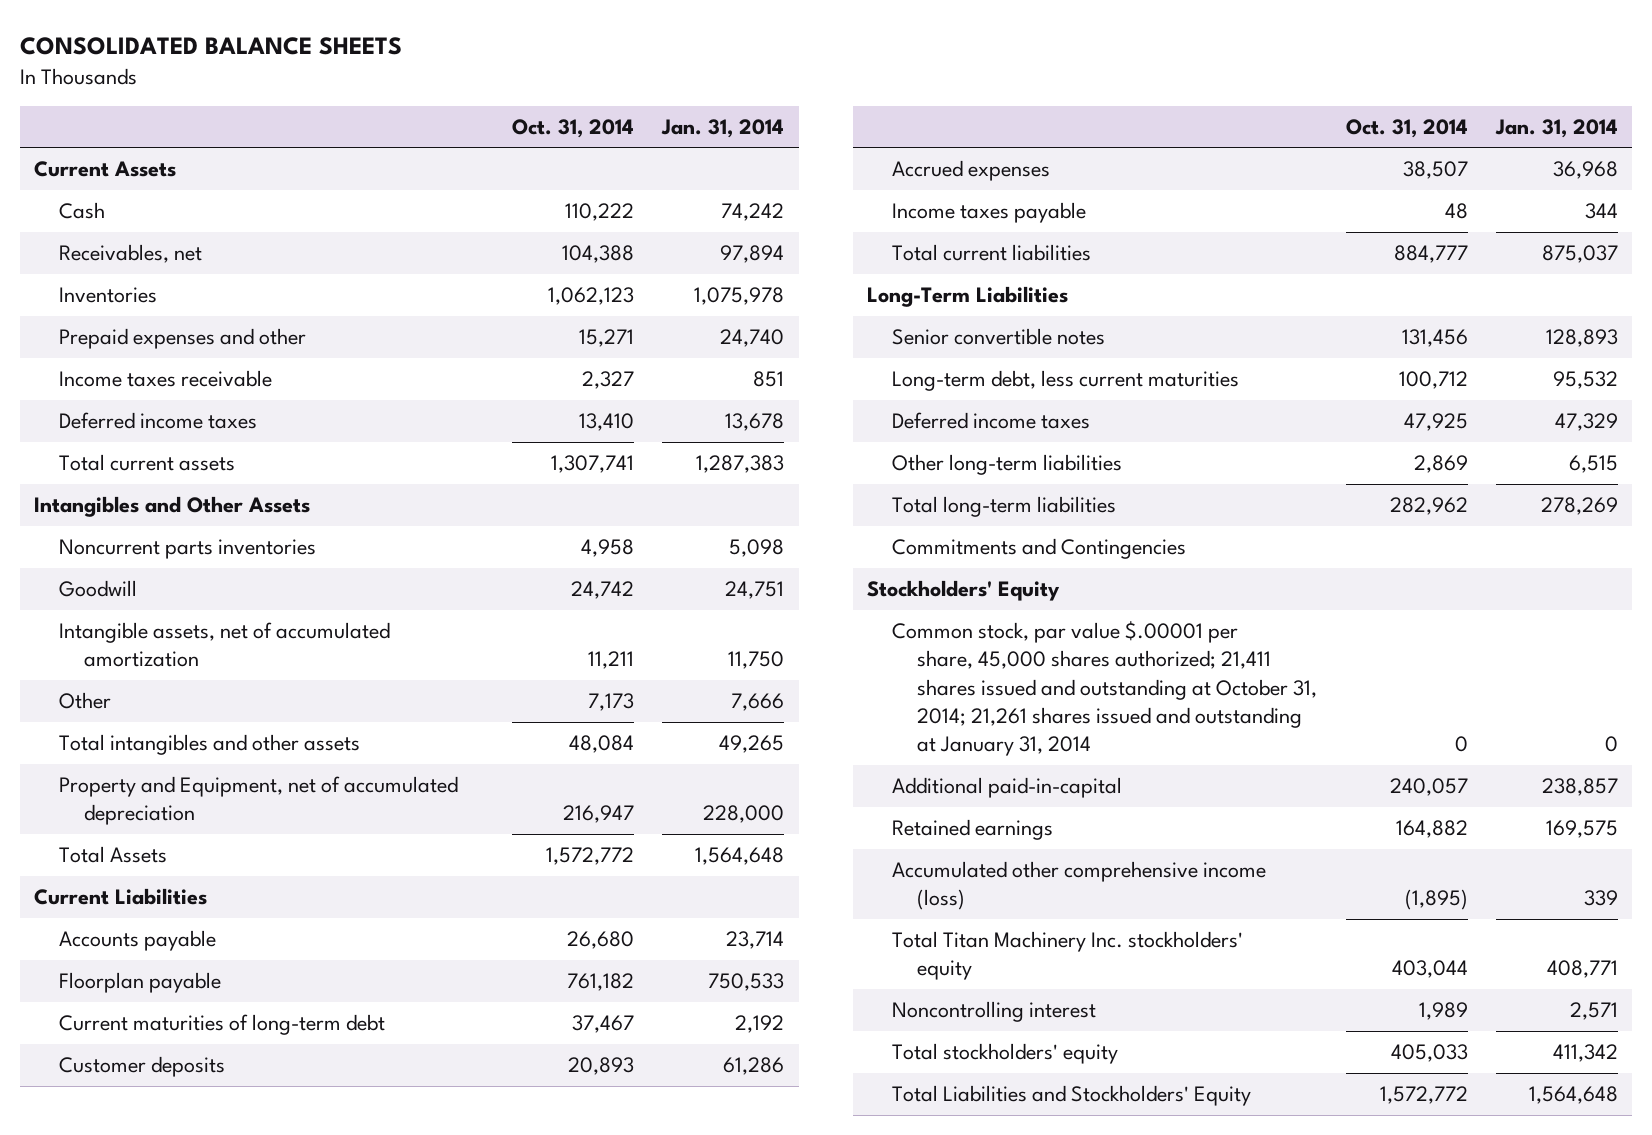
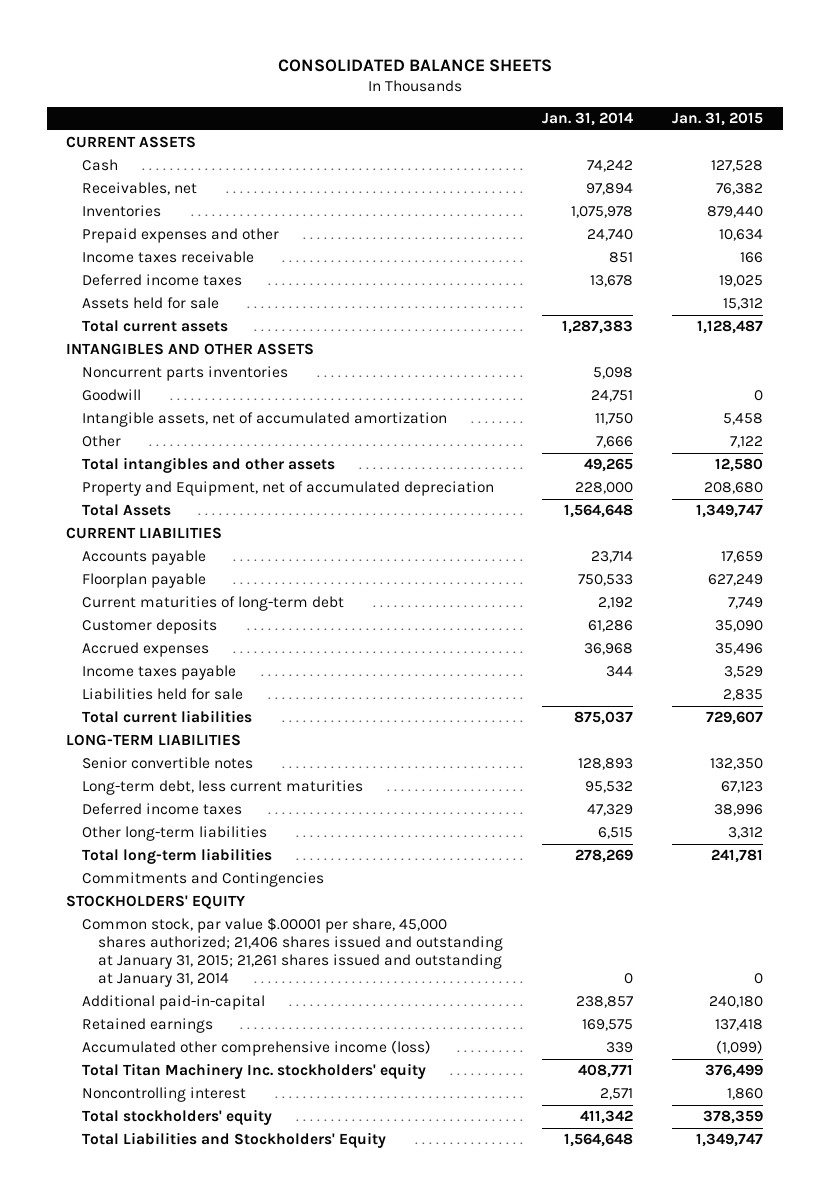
- | Oct. 31, 2014 | Jan. 31, 2014
+ | Jan. 31, 2014 | Jan. 31, 2015
- Current Assets
+ CURRENT ASSETS
+ Assets held for sale | | 15,312
- Intangibles and Other Assets
+ INTANGIBLES AND OTHER ASSETS
- Current Liabilities
+ CURRENT LIABILITIES
+ Liabilities held for sale | | 2,835
- Long-Term Liabilities
+ LONG-TERM LIABILITIES
- Stockholders' Equity
- Common stock, par value $.00001 per share, 45,000 shares authorized; 21,411 shares issued and outstanding at October 31, 2014; 21,261 shares issued and outstanding at January 31, 2014 | 0 | 0
+ STOCKHOLDERS' EQUITY
+ Common stock, par value $.00001 per share, 45,000 shares authorized; 21,406 shares issued and outstanding at January 31, 2015; 21,261 shares issued and outstanding at January 31, 2014 | 0 | 0

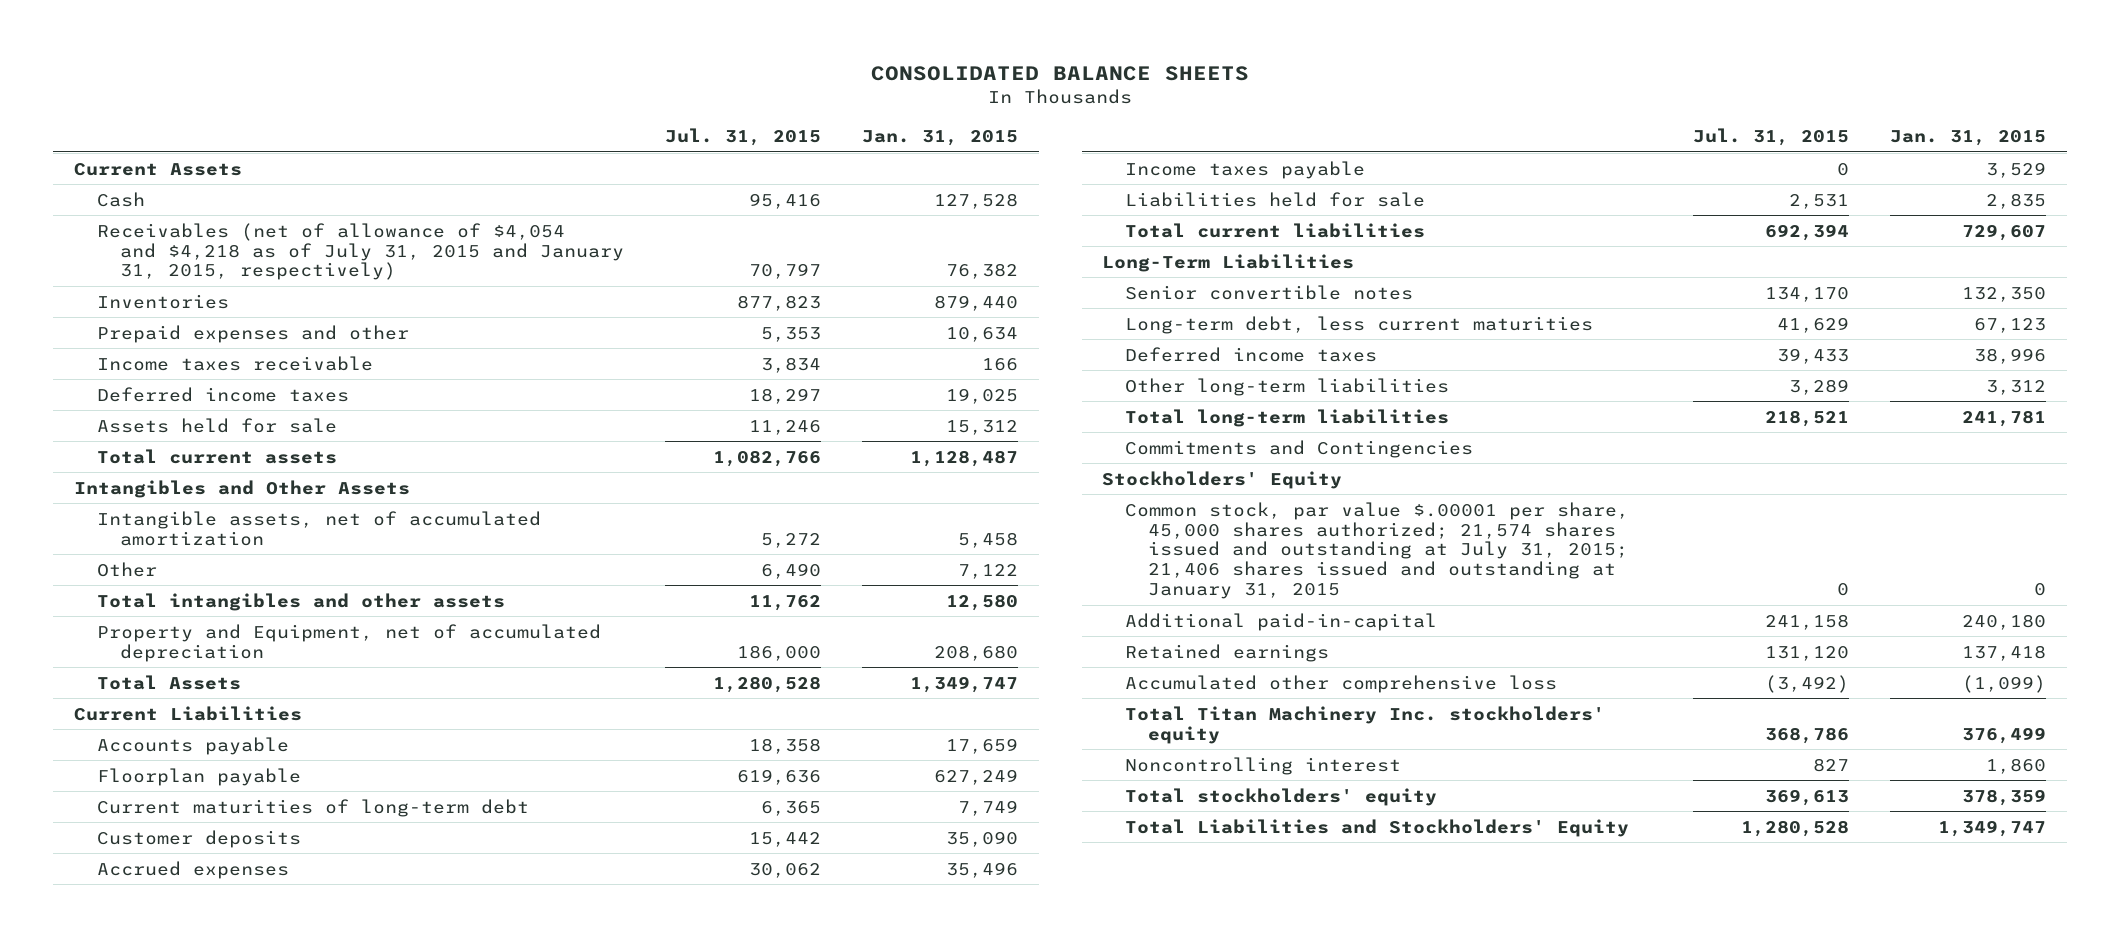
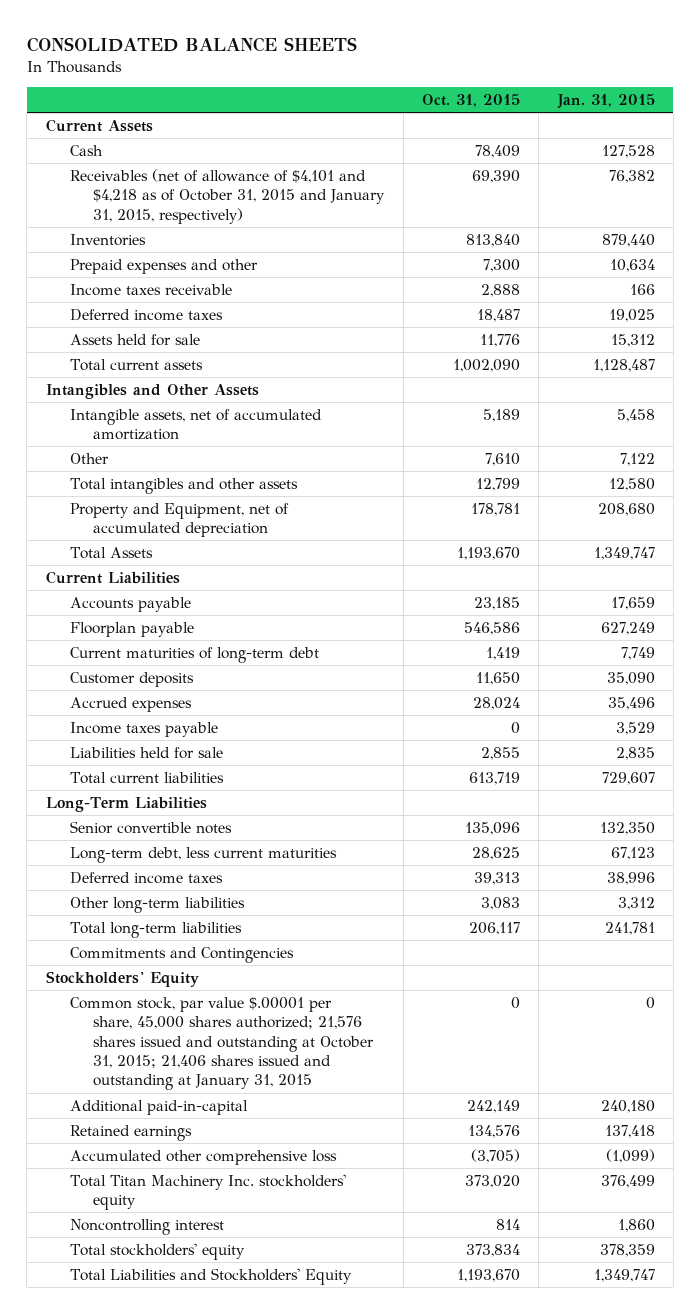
- | Jul. 31, 2015 | Jan. 31, 2015
+ | Oct. 31, 2015 | Jan. 31, 2015
- Receivables (net of allowance of $4,054 and $4,218 as of July 31, 2015 and January 31, 2015, respectively) | 70,797 | 76,382
+ Receivables (net of allowance of $4,101 and $4,218 as of October 31, 2015 and January 31, 2015, respectively) | 69,390 | 76,382
- Common stock, par value $.00001 per share, 45,000 shares authorized; 21,574 shares issued and outstanding at July 31, 2015; 21,406 shares issued and outstanding at January 31, 2015 | 0 | 0
+ Common stock, par value $.00001 per share, 45,000 shares authorized; 21,576 shares issued and outstanding at October 31, 2015; 21,406 shares issued and outstanding at January 31, 2015 | 0 | 0

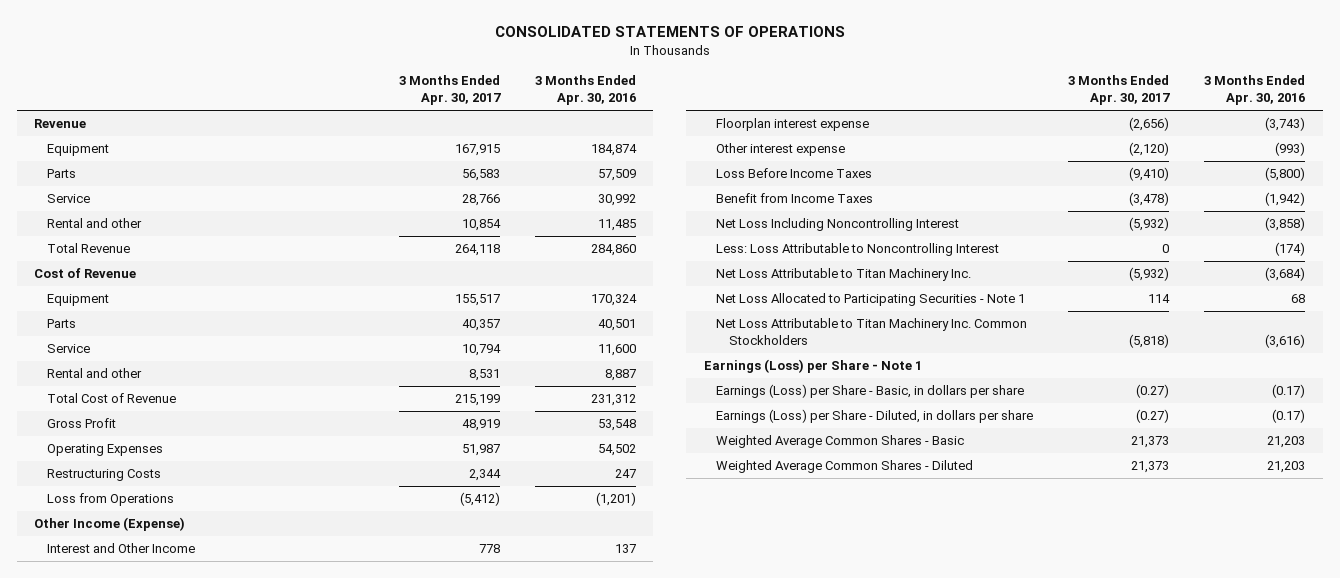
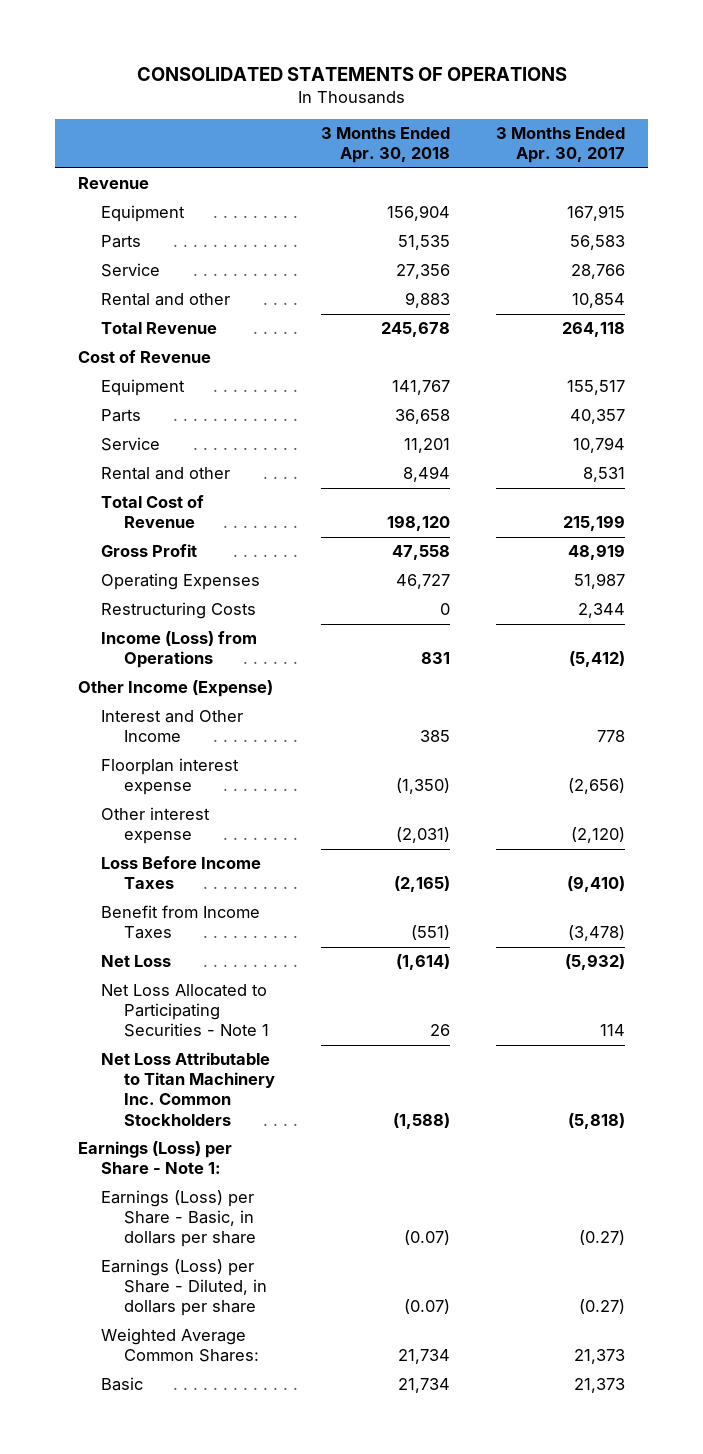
- | 3 Months Ended Apr. 30, 2017 | 3 Months Ended Apr. 30, 2016
+ | 3 Months Ended Apr. 30, 2018 | 3 Months Ended Apr. 30, 2017
- Loss from Operations | (5,412) | (1,201)
+ Income (Loss) from Operations | 831 | (5,412)
- Net Loss Including Noncontrolling Interest | (5,932) | (3,858)
- Less: Loss Attributable to Noncontrolling Interest | 0 | (174)
- Net Loss Attributable to Titan Machinery Inc. | (5,932) | (3,684)
+ Net Loss | (1,614) | (5,932)
- Earnings (Loss) per Share - Note 1
+ Earnings (Loss) per Share - Note 1:
- Weighted Average Common Shares - Basic | 21,373 | 21,203
- Weighted Average Common Shares - Diluted | 21,373 | 21,203
+ Weighted Average Common Shares: | 21,734 | 21,373
+ Basic | 21,734 | 21,373

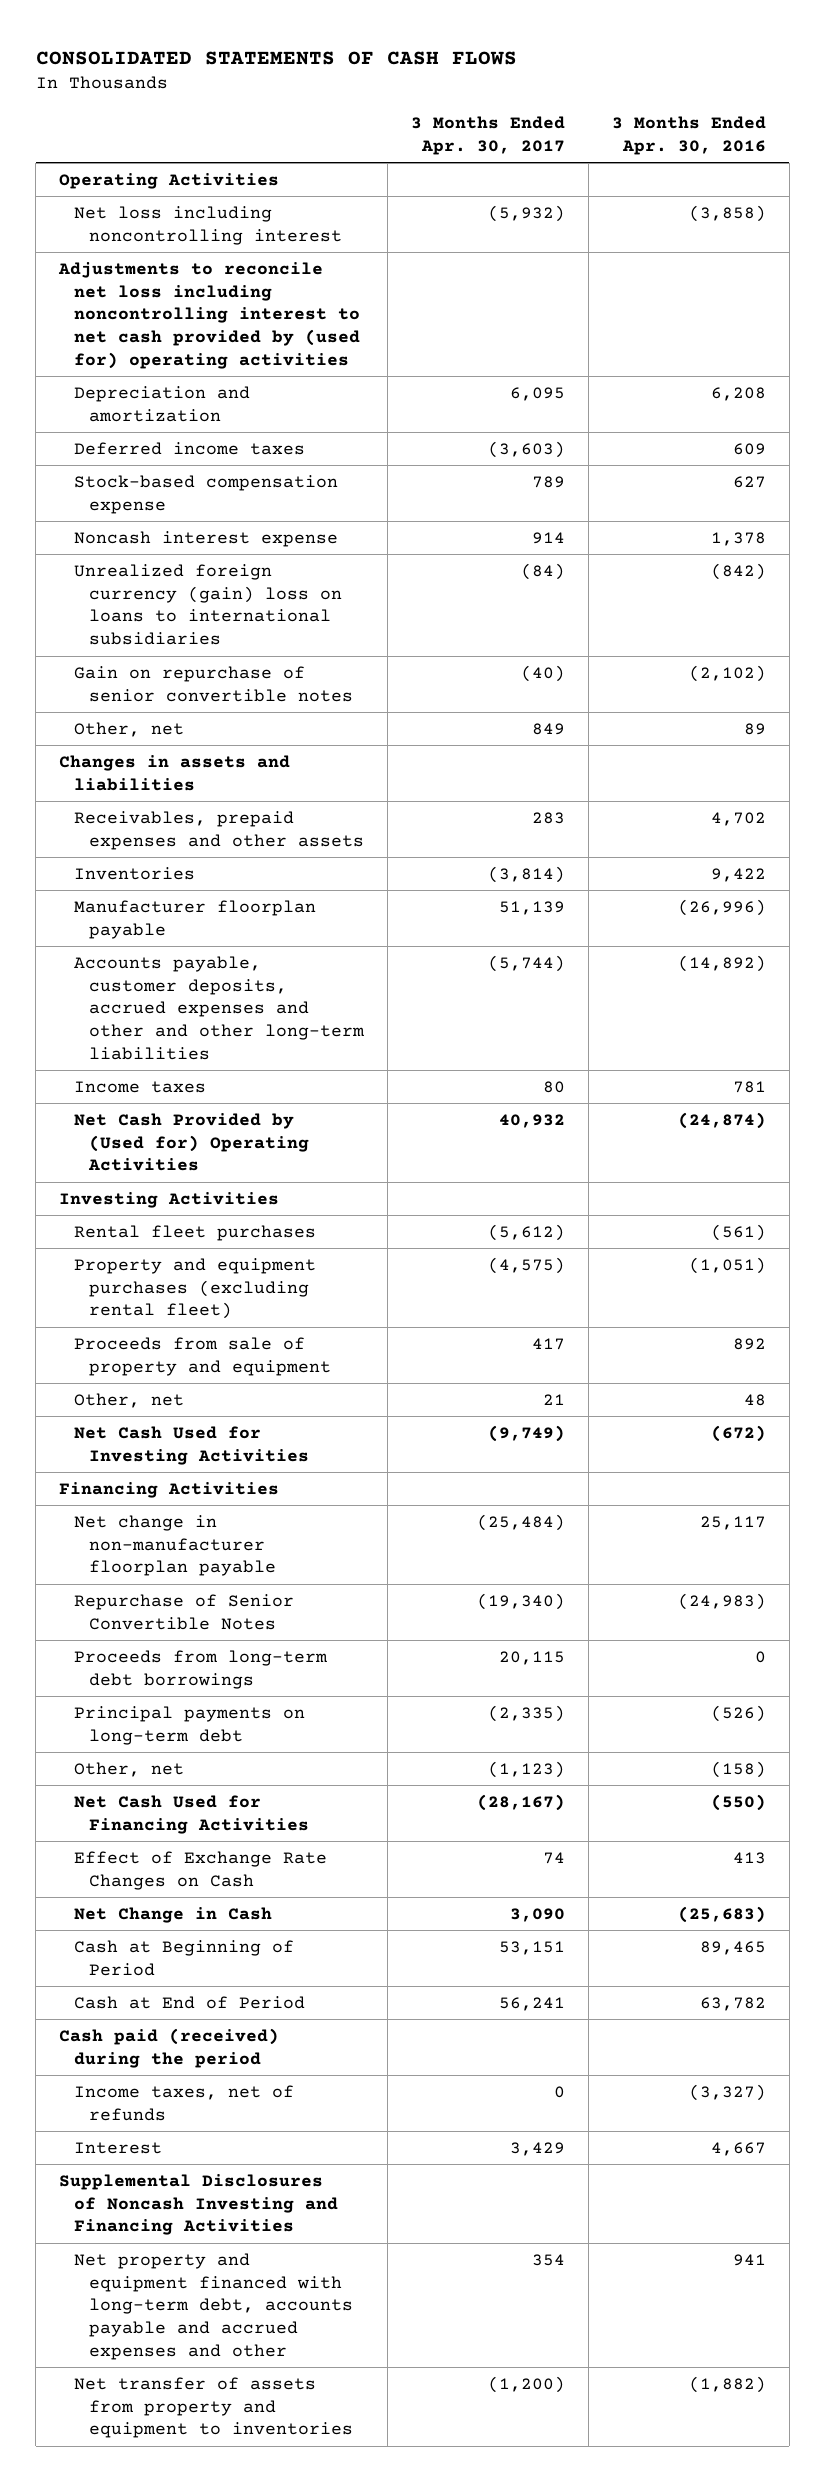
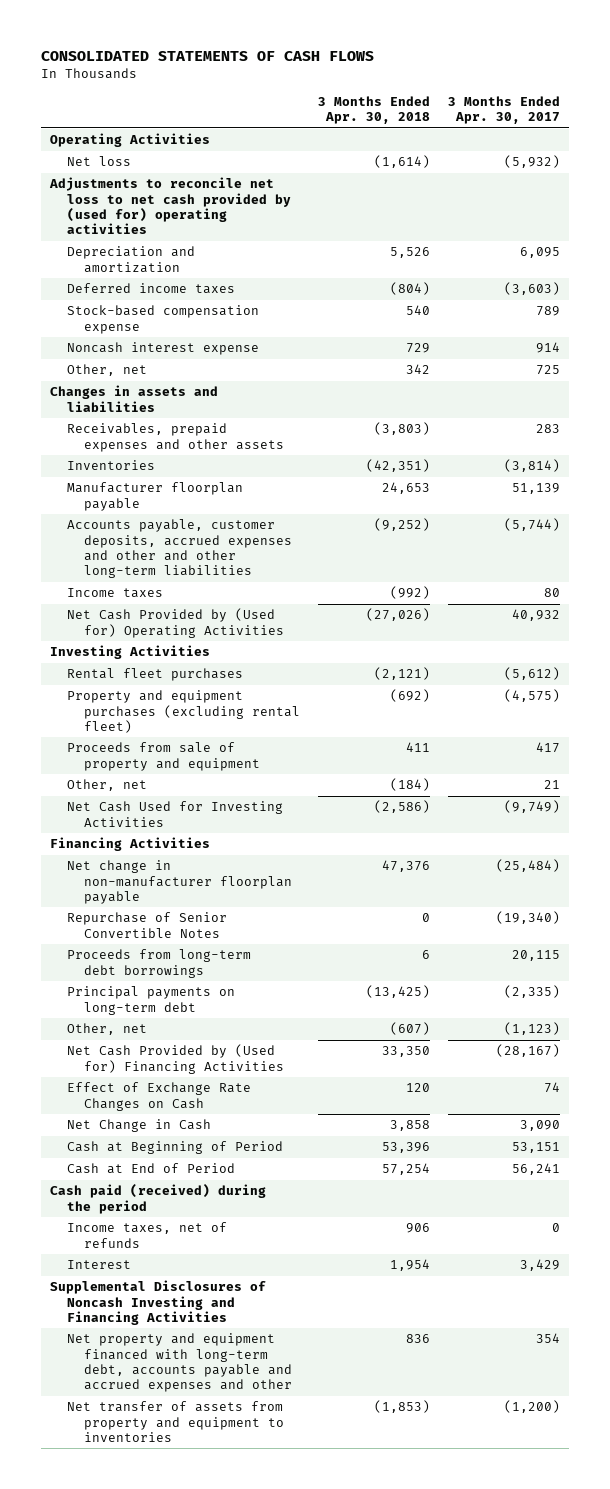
- | 3 Months Ended Apr. 30, 2017 | 3 Months Ended Apr. 30, 2016
+ | 3 Months Ended Apr. 30, 2018 | 3 Months Ended Apr. 30, 2017
- Net loss including noncontrolling interest | (5,932) | (3,858)
- Adjustments to reconcile net loss including noncontrolling interest to net cash provided by (used for) operating activities
+ Net loss | (1,614) | (5,932)
+ Adjustments to reconcile net loss to net cash provided by (used for) operating activities
- Unrealized foreign currency (gain) loss on loans to international subsidiaries | (84) | (842)
- Gain on repurchase of senior convertible notes | (40) | (2,102)
- Other, net | 849 | 89
+ Other, net | 342 | 725
- Net Cash Used for Financing Activities | (28,167) | (550)
+ Net Cash Provided by (Used for) Financing Activities | 33,350 | (28,167)

